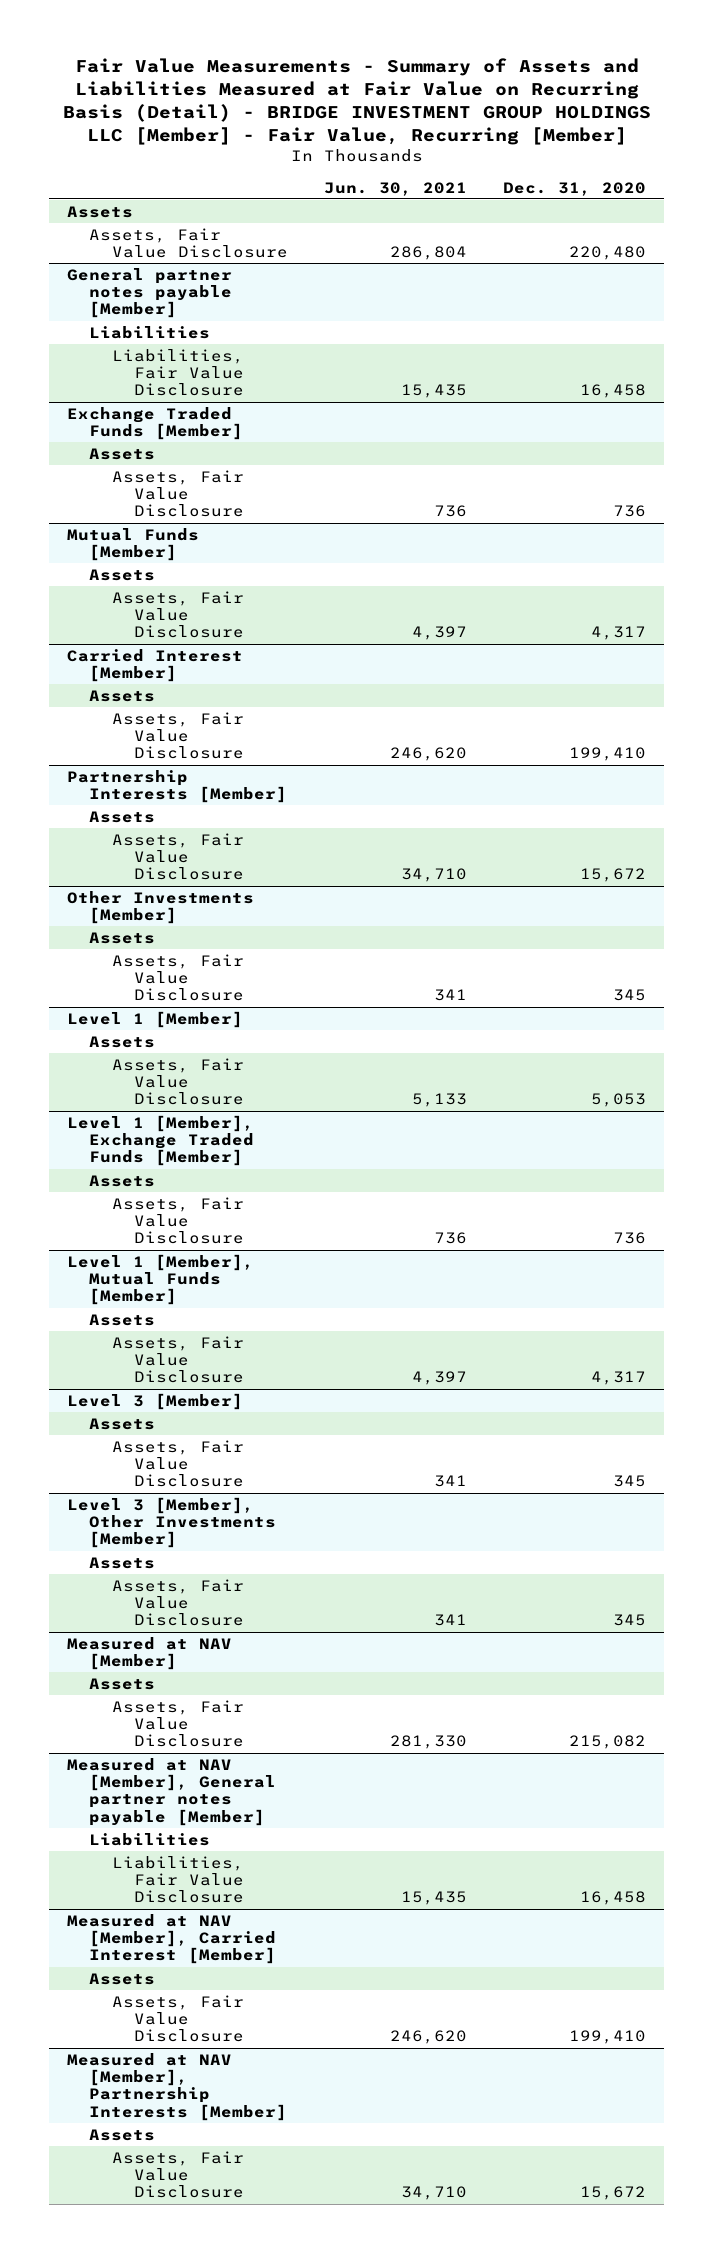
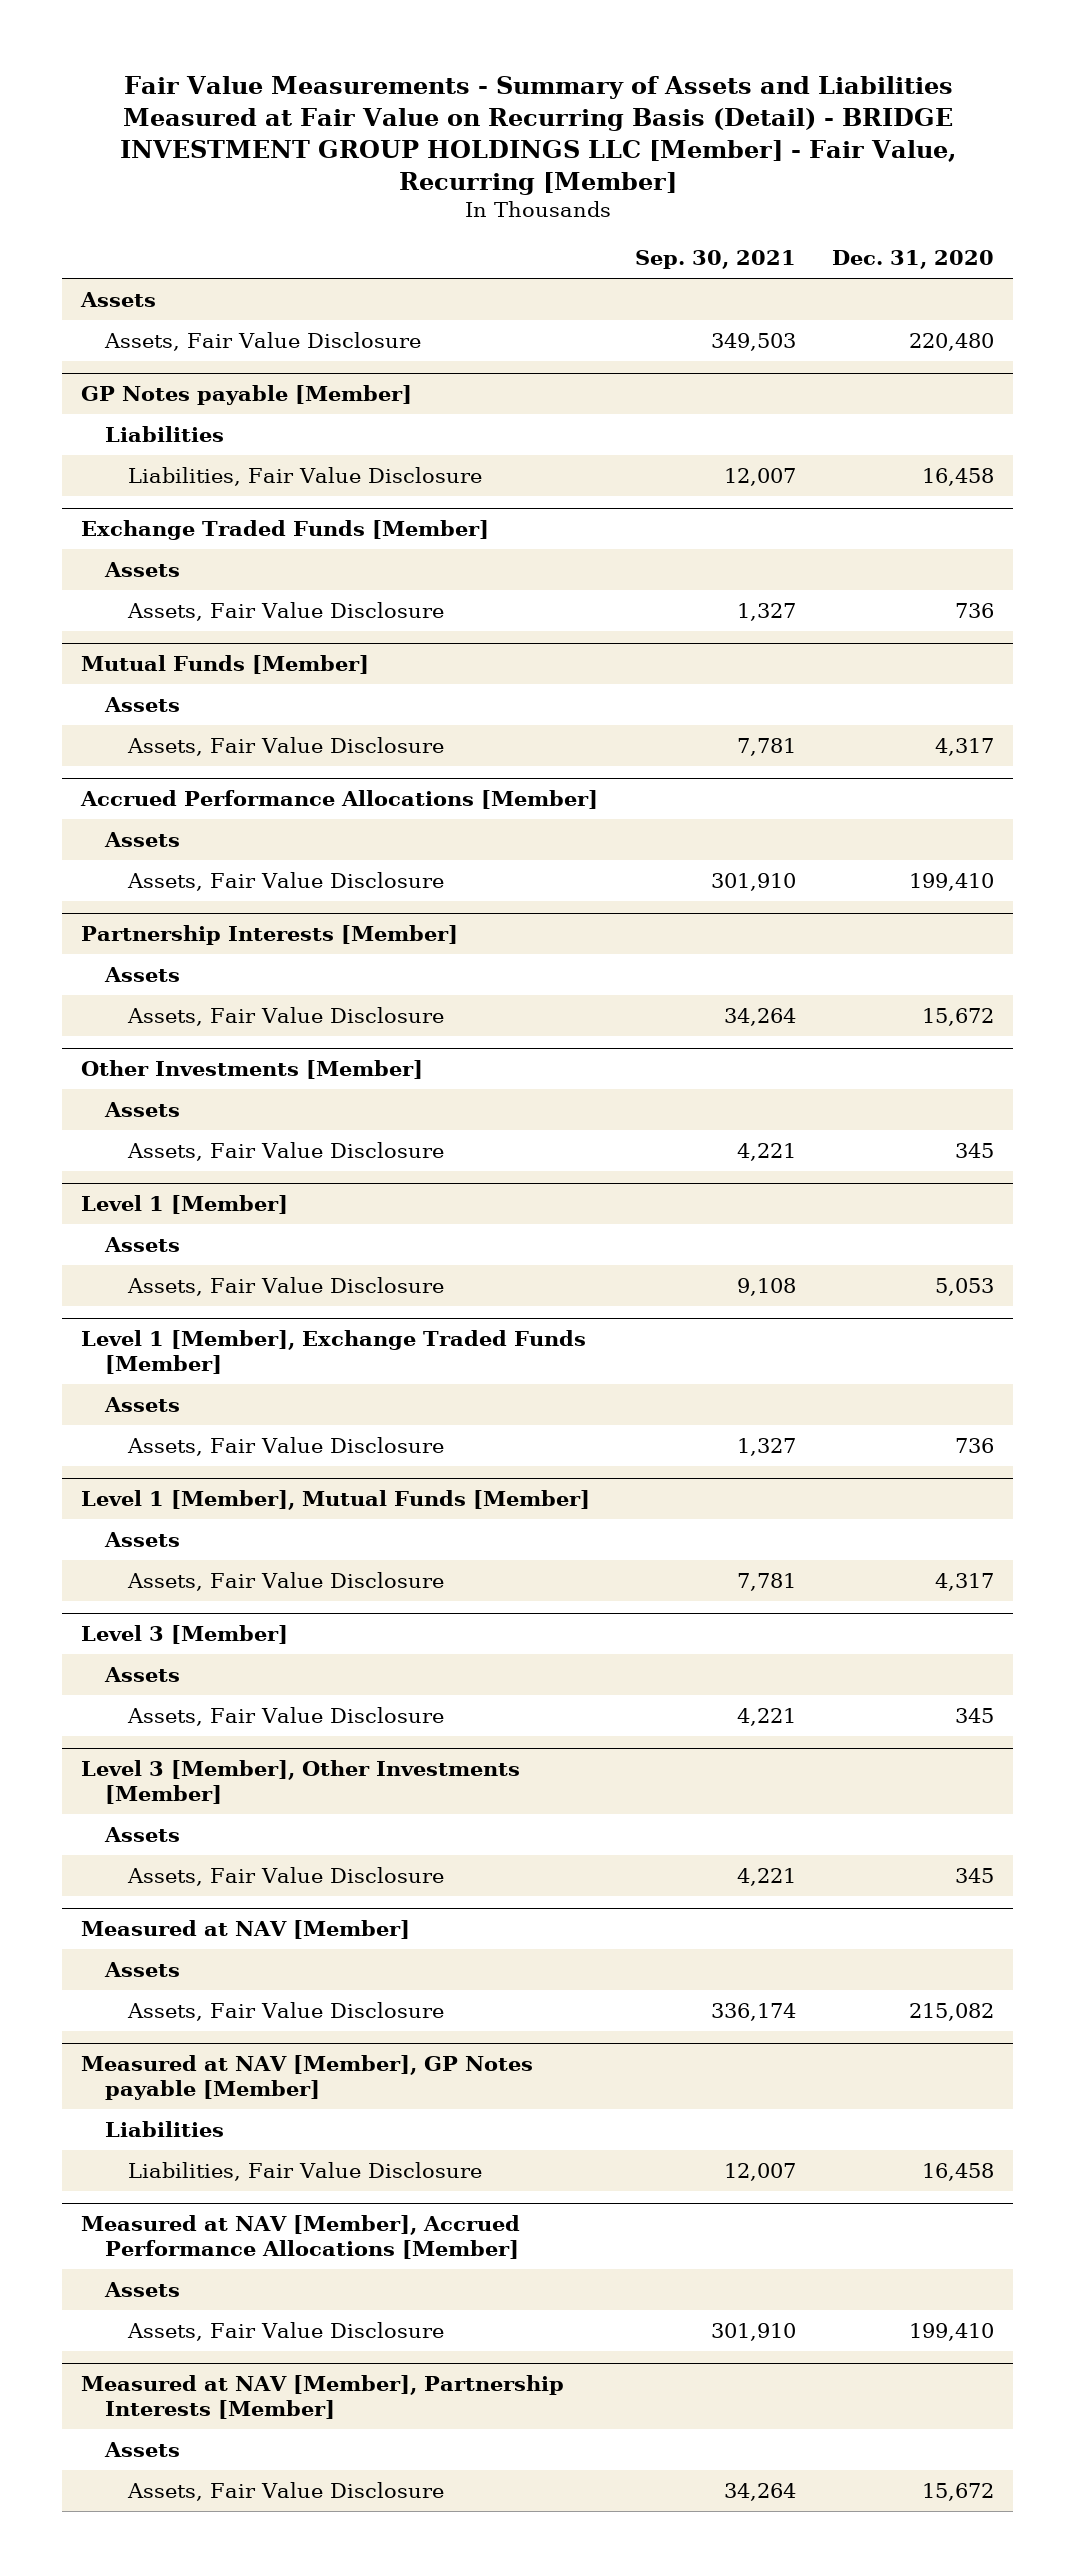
- | Jun. 30, 2021 | Dec. 31, 2020
+ | Sep. 30, 2021 | Dec. 31, 2020
- General partner notes payable [Member]
+ GP Notes payable [Member]
- Carried Interest [Member]
+ Accrued Performance Allocations [Member]
- Measured at NAV [Member], General partner notes payable [Member]
+ Measured at NAV [Member], GP Notes payable [Member]
- Measured at NAV [Member], Carried Interest [Member]
+ Measured at NAV [Member], Accrued Performance Allocations [Member]

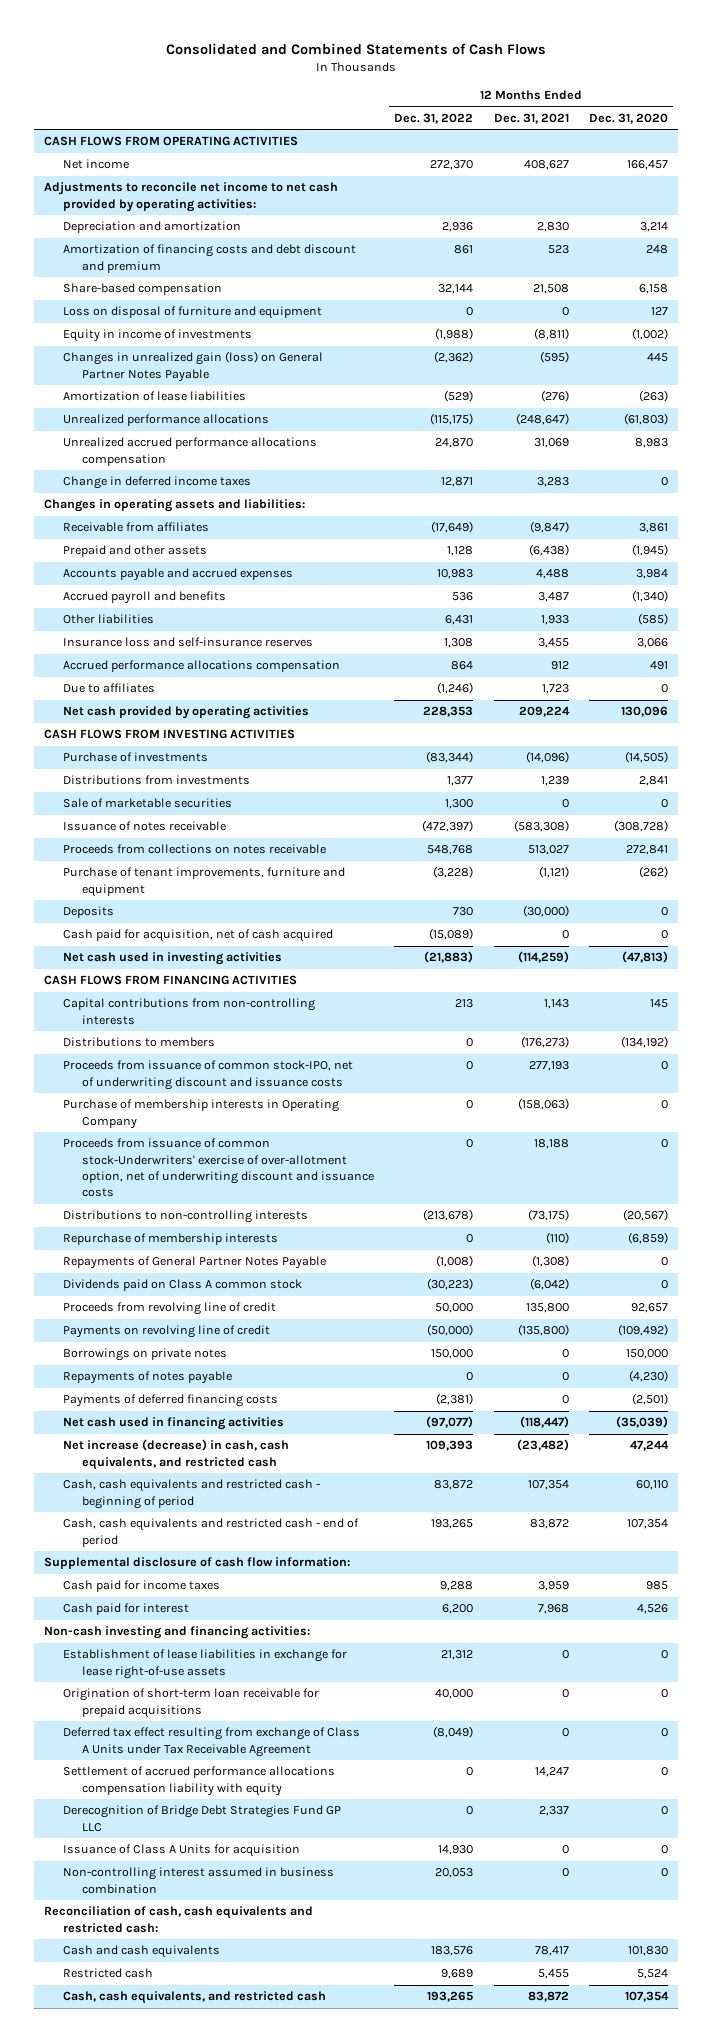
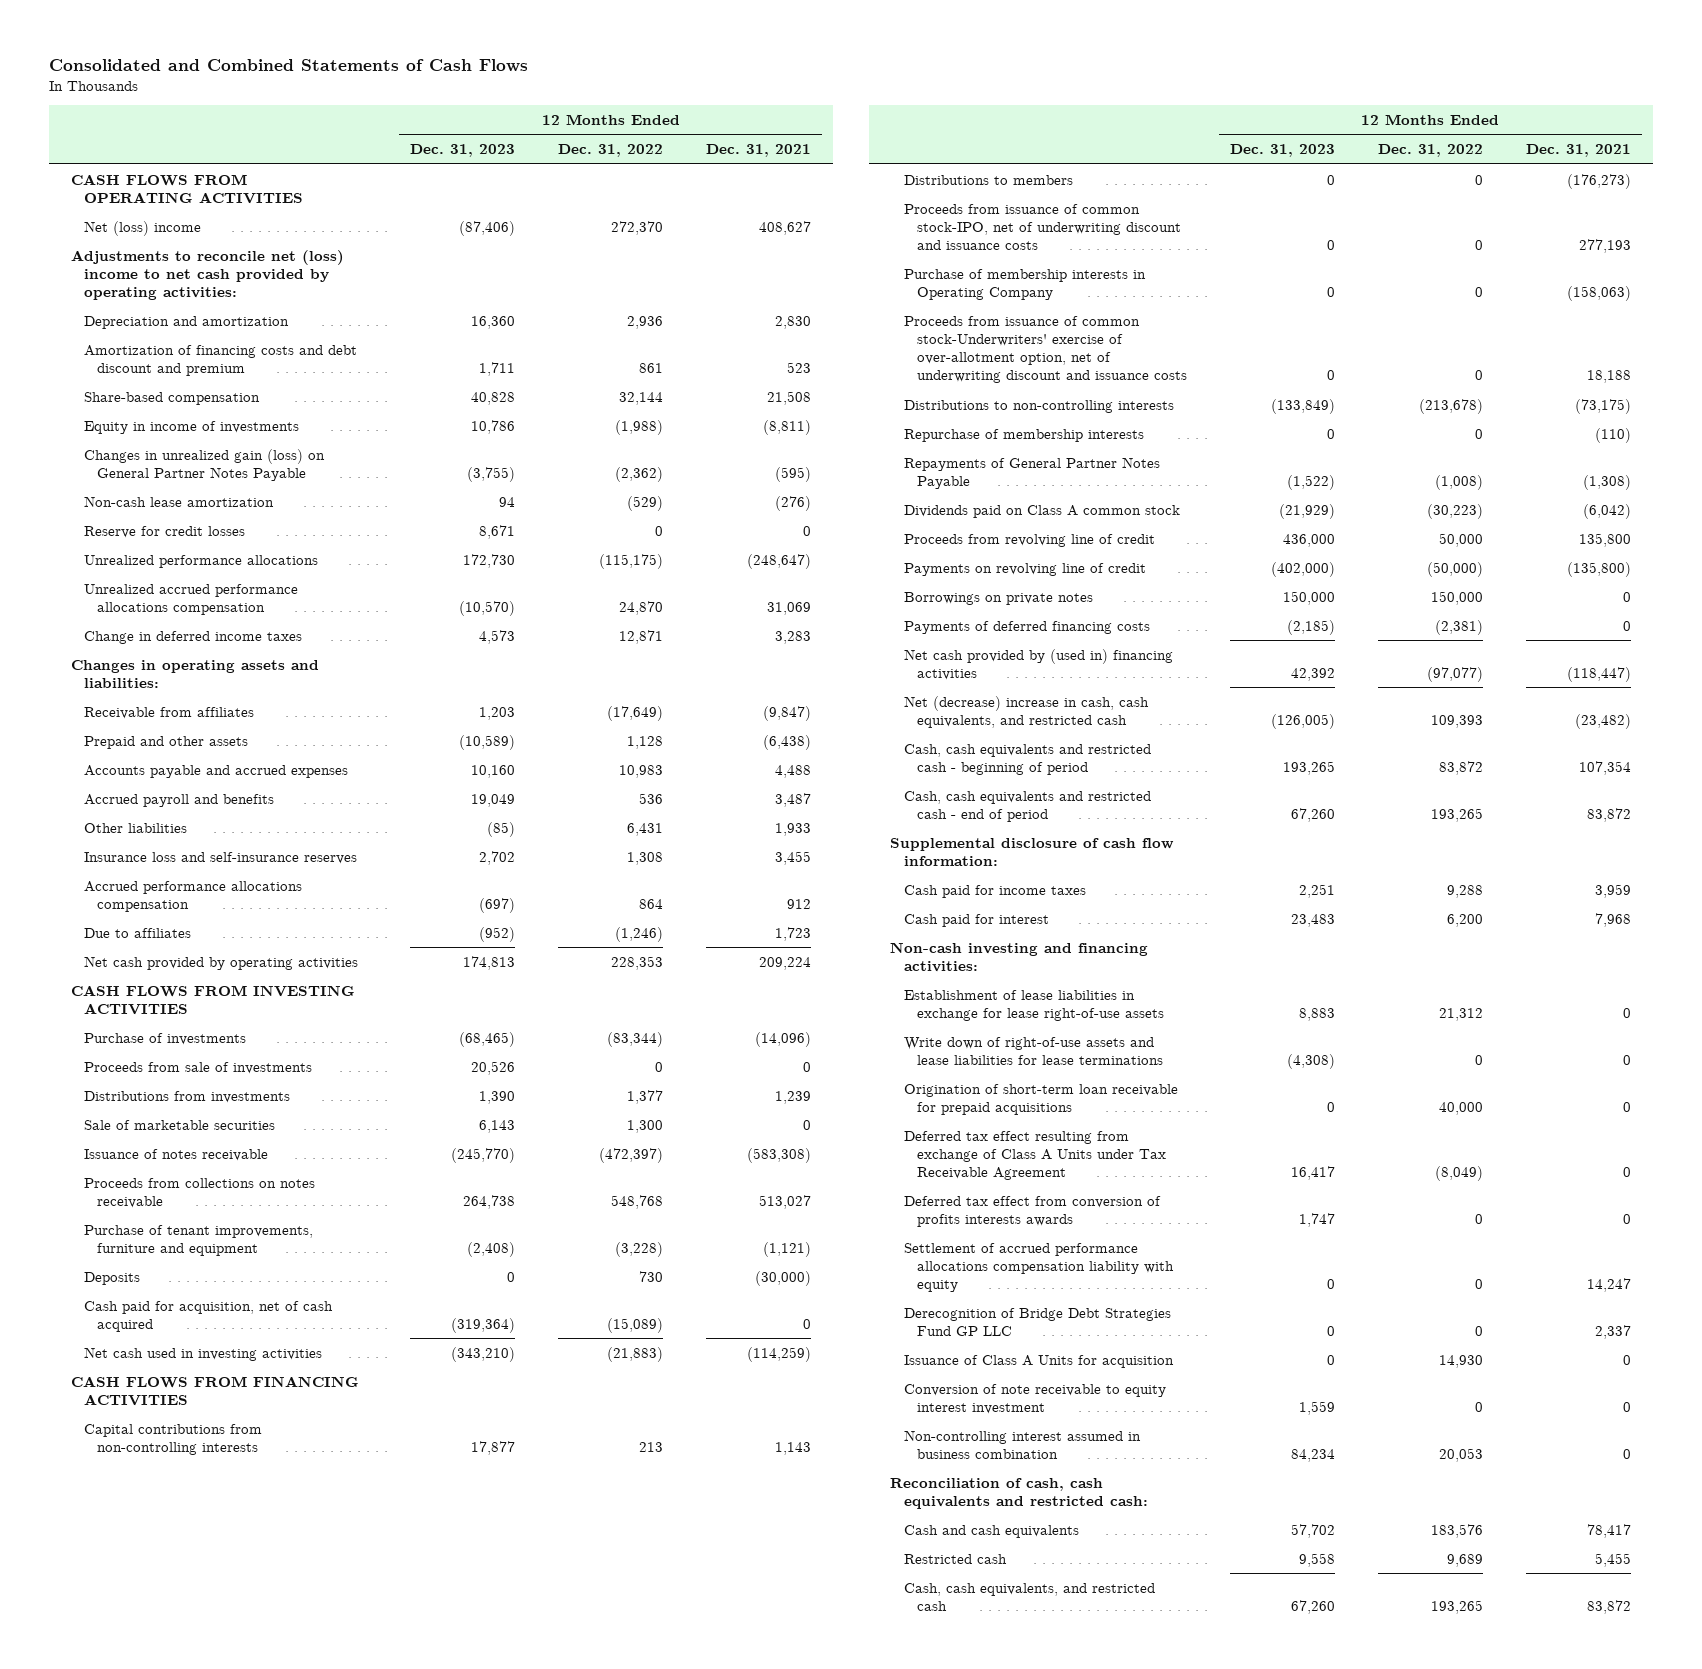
- | 12 Months Ended Dec. 31, 2022 | 12 Months Ended Dec. 31, 2021 | 12 Months Ended Dec. 31, 2020
+ | 12 Months Ended Dec. 31, 2023 | 12 Months Ended Dec. 31, 2022 | 12 Months Ended Dec. 31, 2021
- Net income | 272,370 | 408,627 | 166,457
- Adjustments to reconcile net income to net cash provided by operating activities:
+ Net (loss) income | (87,406) | 272,370 | 408,627
+ Adjustments to reconcile net (loss) income to net cash provided by operating activities:
- Loss on disposal of furniture and equipment | 0 | 0 | 127
- Amortization of lease liabilities | (529) | (276) | (263)
+ Non-cash lease amortization | 94 | (529) | (276)
+ Reserve for credit losses | 8,671 | 0 | 0
+ Proceeds from sale of investments | 20,526 | 0 | 0
- Repayments of notes payable | 0 | 0 | (4,230)
- Net cash used in financing activities | (97,077) | (118,447) | (35,039)
- Net increase (decrease) in cash, cash equivalents, and restricted cash | 109,393 | (23,482) | 47,244
+ Net cash provided by (used in) financing activities | 42,392 | (97,077) | (118,447)
+ Net (decrease) increase in cash, cash equivalents, and restricted cash | (126,005) | 109,393 | (23,482)
+ Write down of right-of-use assets and lease liabilities for lease terminations | (4,308) | 0 | 0
+ Deferred tax effect from conversion of profits interests awards | 1,747 | 0 | 0
+ Conversion of note receivable to equity interest investment | 1,559 | 0 | 0

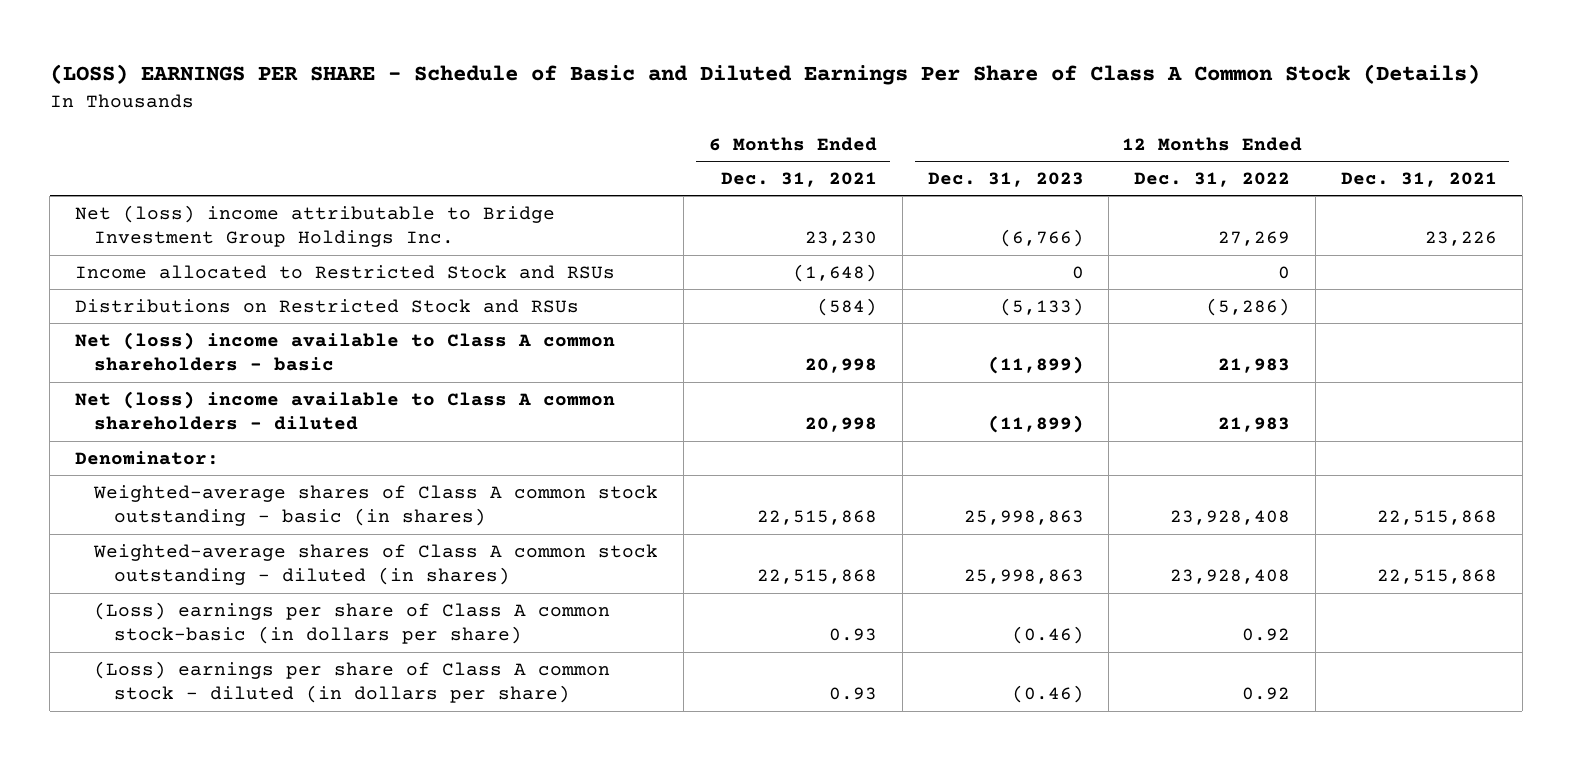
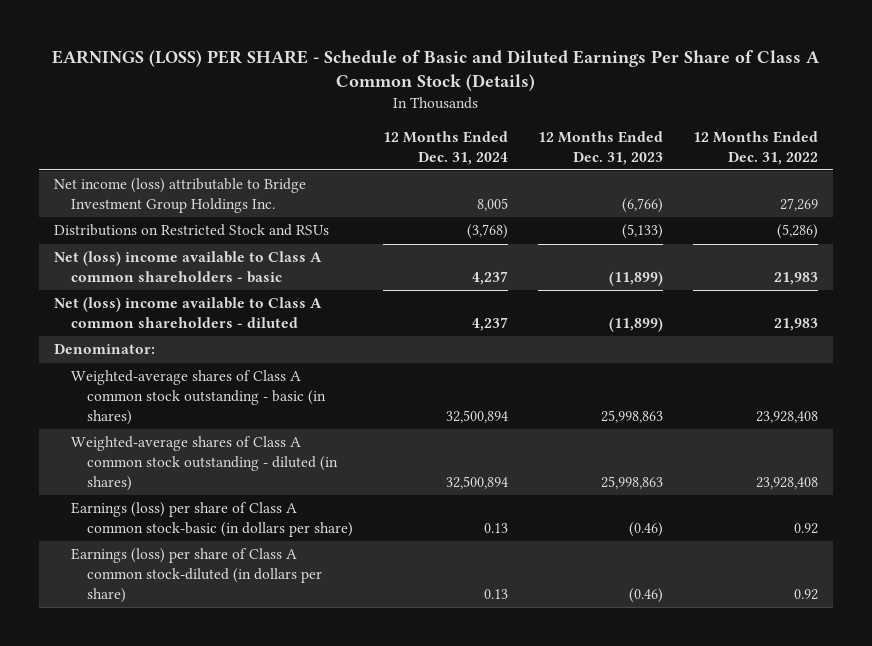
- (LOSS) EARNINGS PER SHARE - Schedule of Basic and Diluted Earnings Per Share of Class A Common Stock (Details)
+ EARNINGS (LOSS) PER SHARE - Schedule of Basic and Diluted Earnings Per Share of Class A Common Stock (Details)
- | 6 Months Ended Dec. 31, 2021 | 12 Months Ended Dec. 31, 2023 | 12 Months Ended Dec. 31, 2022 | 12 Months Ended Dec. 31, 2021
+ | 12 Months Ended Dec. 31, 2024 | 12 Months Ended Dec. 31, 2023 | 12 Months Ended Dec. 31, 2022
- Net (loss) income attributable to Bridge Investment Group Holdings Inc. | 23,230 | (6,766) | 27,269 | 23,226
- Income allocated to Restricted Stock and RSUs | (1,648) | 0 | 0 |
+ Net income (loss) attributable to Bridge Investment Group Holdings Inc. | 8,005 | (6,766) | 27,269
- (Loss) earnings per share of Class A common stock-basic (in dollars per share) | 0.93 | (0.46) | 0.92 |
- (Loss) earnings per share of Class A common stock - diluted (in dollars per share) | 0.93 | (0.46) | 0.92 |
+ Earnings (loss) per share of Class A common stock-basic (in dollars per share) | 0.13 | (0.46) | 0.92
+ Earnings (loss) per share of Class A common stock-diluted (in dollars per share) | 0.13 | (0.46) | 0.92

